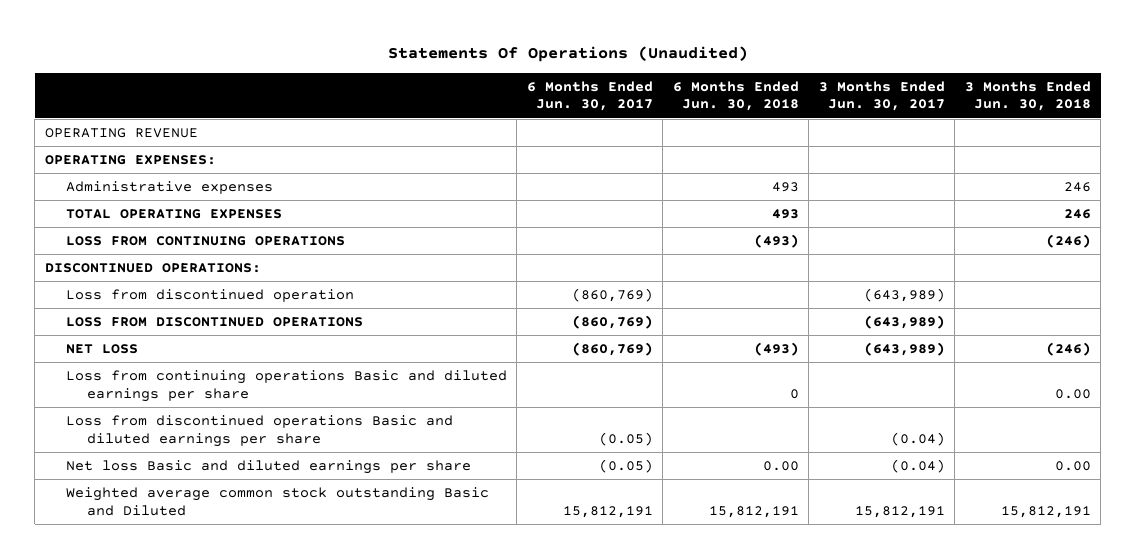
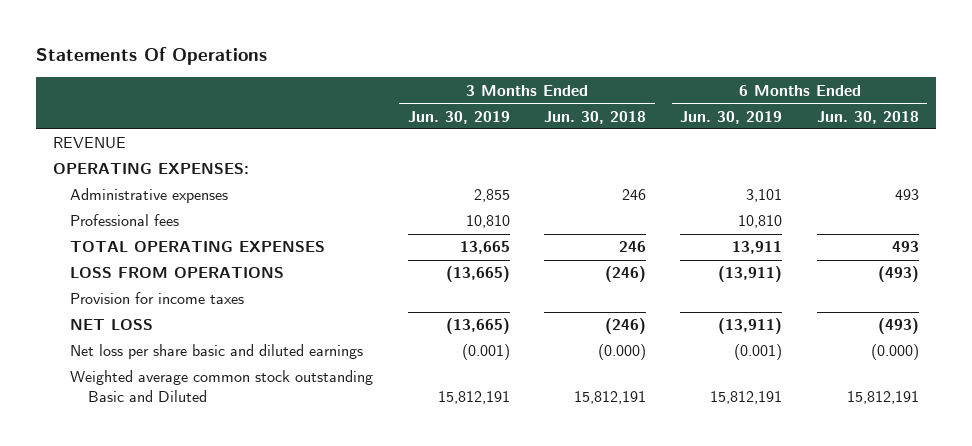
- Statements Of Operations (Unaudited)
+ Statements Of Operations
- | 6 Months Ended Jun. 30, 2017 | 6 Months Ended Jun. 30, 2018 | 3 Months Ended Jun. 30, 2017 | 3 Months Ended Jun. 30, 2018
+ | 3 Months Ended Jun. 30, 2019 | 3 Months Ended Jun. 30, 2018 | 6 Months Ended Jun. 30, 2019 | 6 Months Ended Jun. 30, 2018
- OPERATING REVENUE
+ REVENUE
+ Professional fees | 10,810 | | 10,810 |
- LOSS FROM CONTINUING OPERATIONS | | (493) | | (246)
- DISCONTINUED OPERATIONS:
- Loss from discontinued operation | (860,769) | | (643,989) |
- LOSS FROM DISCONTINUED OPERATIONS | (860,769) | | (643,989) |
+ LOSS FROM OPERATIONS | (13,665) | (246) | (13,911) | (493)
+ Provision for income taxes
- Loss from continuing operations Basic and diluted earnings per share | | 0 | | 0.00
- Loss from discontinued operations Basic and diluted earnings per share | (0.05) | | (0.04) |
- Net loss Basic and diluted earnings per share | (0.05) | 0.00 | (0.04) | 0.00
+ Net loss per share basic and diluted earnings | (0.001) | (0.000) | (0.001) | (0.000)

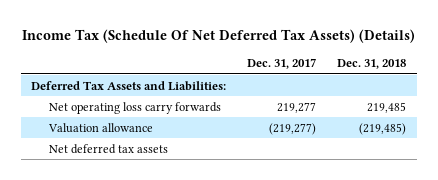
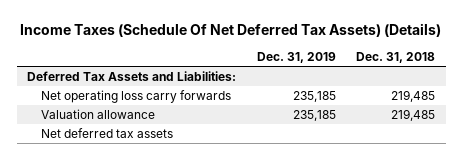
- Income Tax (Schedule Of Net Deferred Tax Assets) (Details)
+ Income Taxes (Schedule Of Net Deferred Tax Assets) (Details)
- | Dec. 31, 2017 | Dec. 31, 2018
+ | Dec. 31, 2019 | Dec. 31, 2018
- Valuation allowance | (219,277) | (219,485)
+ Valuation allowance | 235,185 | 219,485

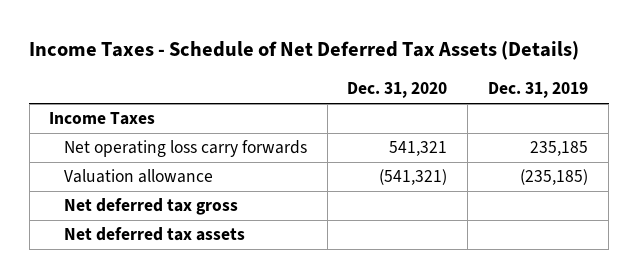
- Income Taxes (Schedule Of Net Deferred Tax Assets) (Details)
+ Income Taxes - Schedule of Net Deferred Tax Assets (Details)
- | Dec. 31, 2019 | Dec. 31, 2018
+ | Dec. 31, 2020 | Dec. 31, 2019
- Deferred Tax Assets and Liabilities:
+ Income Taxes
- Valuation allowance | 235,185 | 219,485
+ Valuation allowance | (541,321) | (235,185)
+ Net deferred tax gross

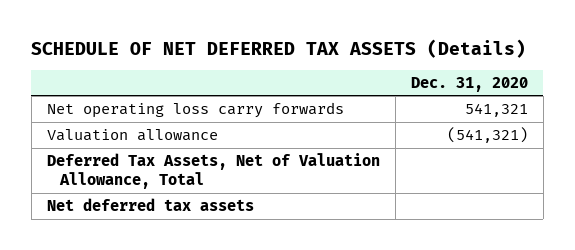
- Income Taxes - Schedule of Net Deferred Tax Assets (Details)
+ SCHEDULE OF NET DEFERRED TAX ASSETS (Details)
- | Dec. 31, 2020 | Dec. 31, 2019
+ | Dec. 31, 2020
- Income Taxes
- Net deferred tax gross
+ Deferred Tax Assets, Net of Valuation Allowance, Total

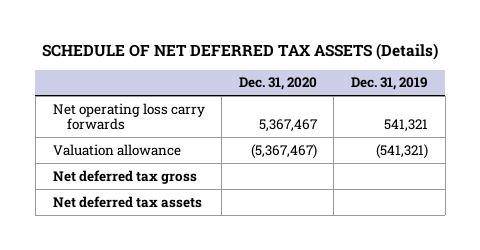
- | Dec. 31, 2020
+ | Dec. 31, 2020 | Dec. 31, 2019
- Net operating loss carry forwards | 541,321
- Valuation allowance | (541,321)
- Deferred Tax Assets, Net of Valuation Allowance, Total
+ Net operating loss carry forwards | 5,367,467 | 541,321
+ Valuation allowance | (5,367,467) | (541,321)
+ Net deferred tax gross

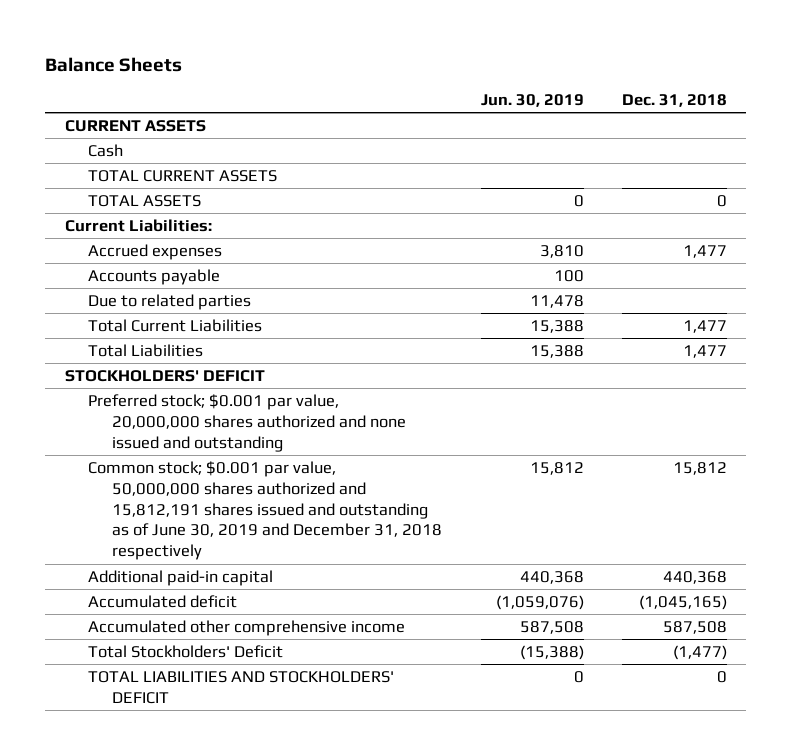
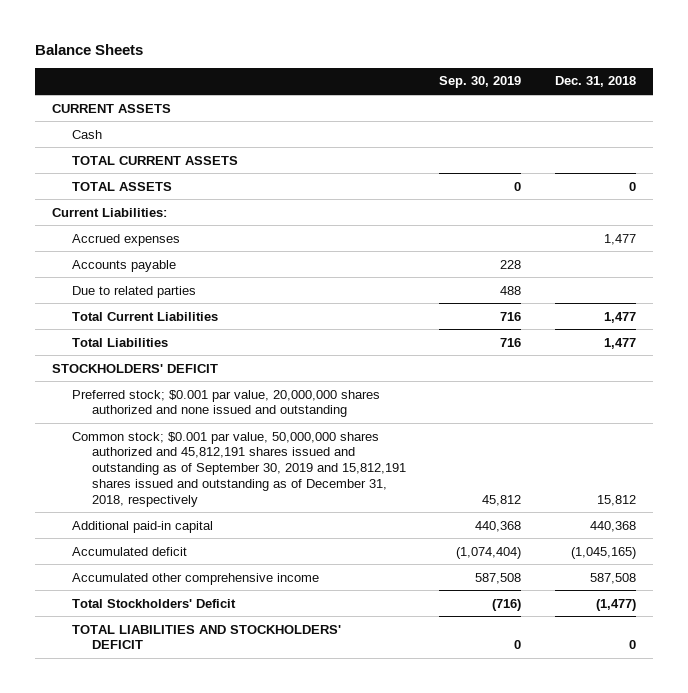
- | Jun. 30, 2019 | Dec. 31, 2018
+ | Sep. 30, 2019 | Dec. 31, 2018
- Common stock; $0.001 par value, 50,000,000 shares authorized and 15,812,191 shares issued and outstanding as of June 30, 2019 and December 31, 2018 respectively | 15,812 | 15,812
+ Common stock; $0.001 par value, 50,000,000 shares authorized and 45,812,191 shares issued and outstanding as of September 30, 2019 and 15,812,191 shares issued and outstanding as of December 31, 2018, respectively | 45,812 | 15,812

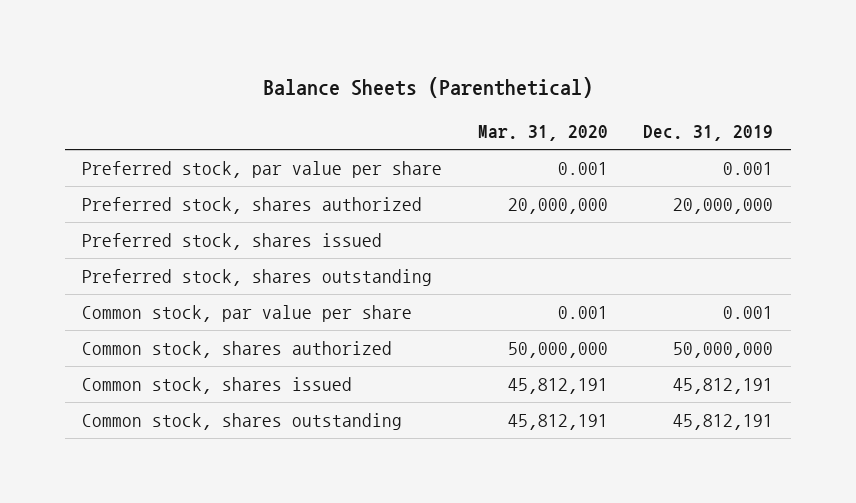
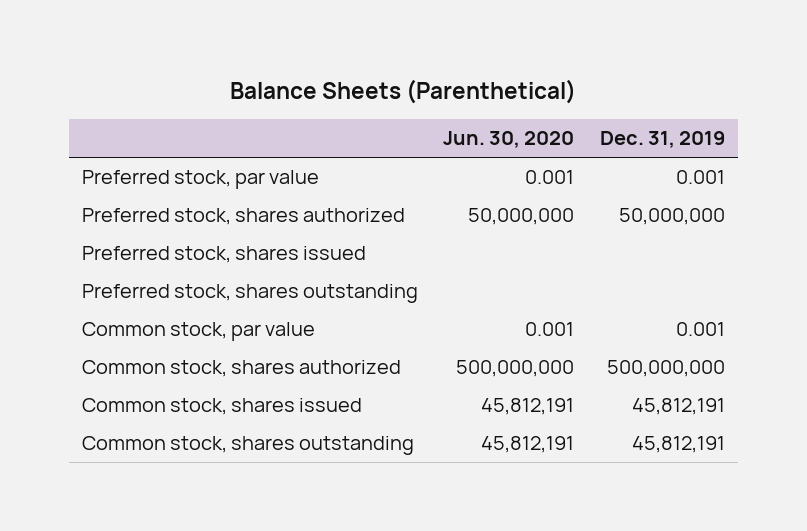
- | Mar. 31, 2020 | Dec. 31, 2019
+ | Jun. 30, 2020 | Dec. 31, 2019
- Preferred stock, par value per share | 0.001 | 0.001
- Preferred stock, shares authorized | 20,000,000 | 20,000,000
+ Preferred stock, par value | 0.001 | 0.001
+ Preferred stock, shares authorized | 50,000,000 | 50,000,000
- Common stock, par value per share | 0.001 | 0.001
- Common stock, shares authorized | 50,000,000 | 50,000,000
+ Common stock, par value | 0.001 | 0.001
+ Common stock, shares authorized | 500,000,000 | 500,000,000

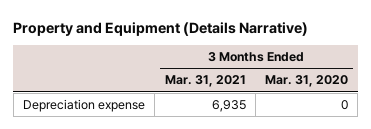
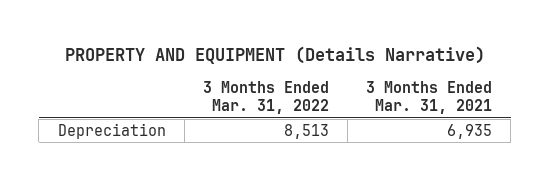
- Property and Equipment (Details Narrative)
+ PROPERTY AND EQUIPMENT (Details Narrative)
- | 3 Months Ended Mar. 31, 2021 | 3 Months Ended Mar. 31, 2020
+ | 3 Months Ended Mar. 31, 2022 | 3 Months Ended Mar. 31, 2021
- Depreciation expense | 6,935 | 0
+ Depreciation | 8,513 | 6,935

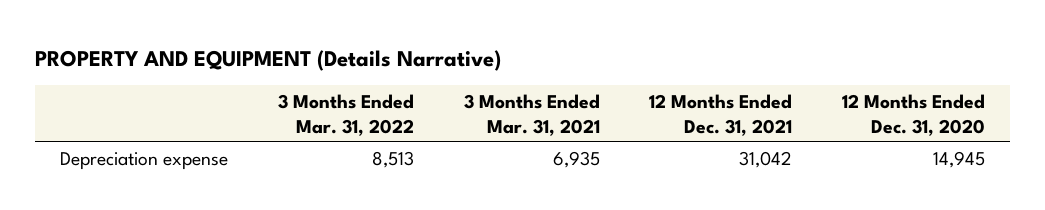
- | 3 Months Ended Mar. 31, 2022 | 3 Months Ended Mar. 31, 2021
+ | 3 Months Ended Mar. 31, 2022 | 3 Months Ended Mar. 31, 2021 | 12 Months Ended Dec. 31, 2021 | 12 Months Ended Dec. 31, 2020
- Depreciation | 8,513 | 6,935
+ Depreciation expense | 8,513 | 6,935 | 31,042 | 14,945

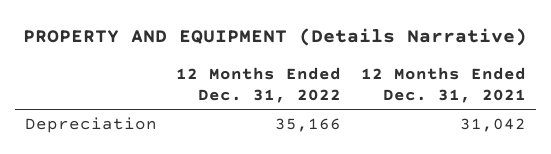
- | 3 Months Ended Mar. 31, 2022 | 3 Months Ended Mar. 31, 2021 | 12 Months Ended Dec. 31, 2021 | 12 Months Ended Dec. 31, 2020
+ | 12 Months Ended Dec. 31, 2022 | 12 Months Ended Dec. 31, 2021
- Depreciation expense | 8,513 | 6,935 | 31,042 | 14,945
+ Depreciation | 35,166 | 31,042

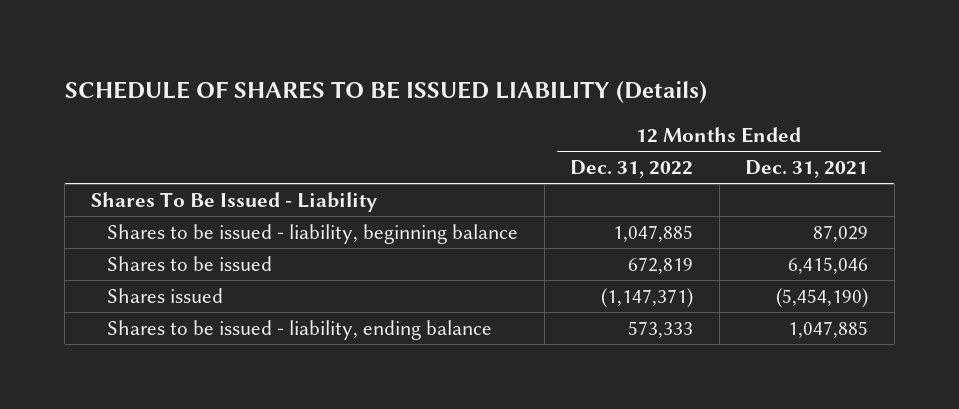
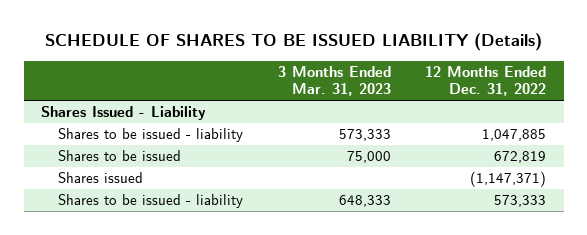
- | 12 Months Ended Dec. 31, 2022 | 12 Months Ended Dec. 31, 2021
+ | 3 Months Ended Mar. 31, 2023 | 12 Months Ended Dec. 31, 2022
- Shares To Be Issued - Liability
- Shares to be issued - liability, beginning balance | 1,047,885 | 87,029
+ Shares Issued - Liability
+ Shares to be issued - liability | 573,333 | 1,047,885
- Shares to be issued - liability, ending balance | 573,333 | 1,047,885
+ Shares to be issued - liability | 648,333 | 573,333

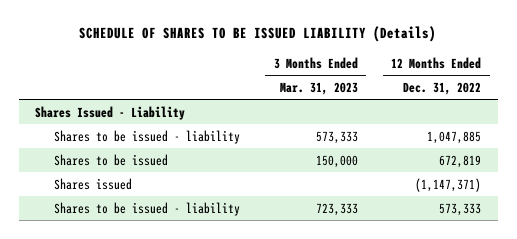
- Shares to be issued | 75,000 | 672,819
+ Shares to be issued | 150,000 | 672,819
- Shares to be issued - liability | 648,333 | 573,333
+ Shares to be issued - liability | 723,333 | 573,333

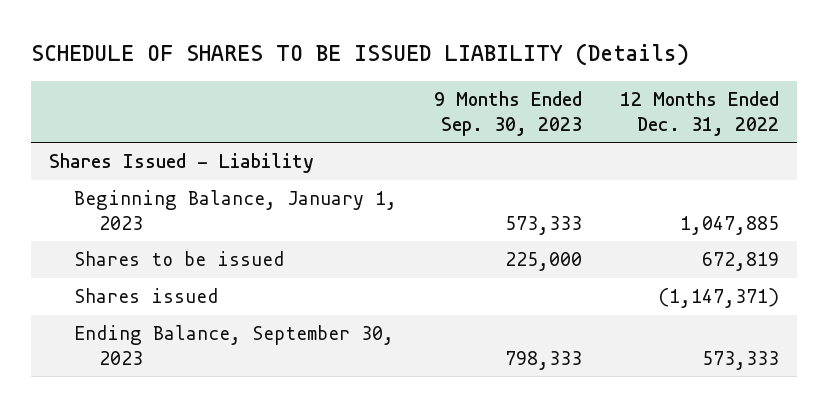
- | 3 Months Ended Mar. 31, 2023 | 12 Months Ended Dec. 31, 2022
+ | 9 Months Ended Sep. 30, 2023 | 12 Months Ended Dec. 31, 2022
- Shares to be issued - liability | 573,333 | 1,047,885
+ Beginning Balance, January 1, 2023 | 573,333 | 1,047,885
- Shares to be issued - liability | 723,333 | 573,333
+ Ending Balance, September 30, 2023 | 798,333 | 573,333

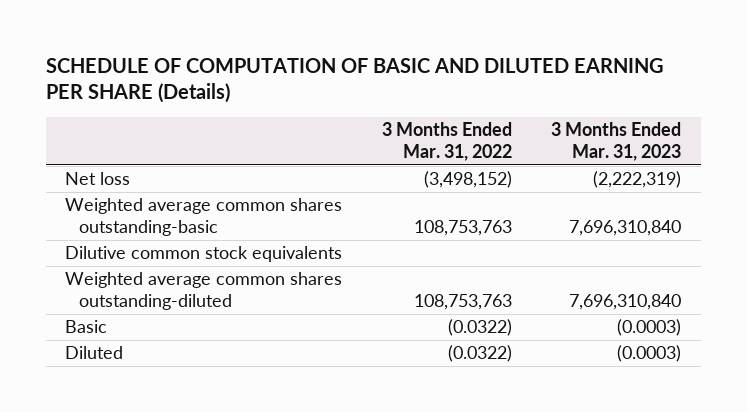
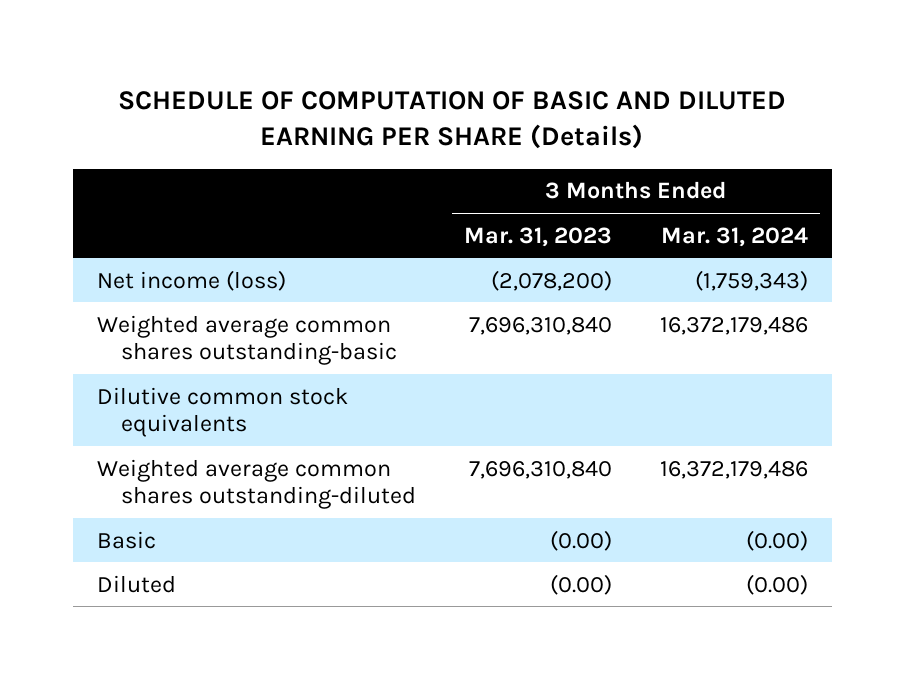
- | 3 Months Ended Mar. 31, 2022 | 3 Months Ended Mar. 31, 2023
+ | 3 Months Ended Mar. 31, 2023 | 3 Months Ended Mar. 31, 2024
- Net loss | (3,498,152) | (2,222,319)
+ Net income (loss) | (2,078,200) | (1,759,343)
- Basic | (0.0322) | (0.0003)
- Diluted | (0.0322) | (0.0003)
+ Basic | (0.00) | (0.00)
+ Diluted | (0.00) | (0.00)

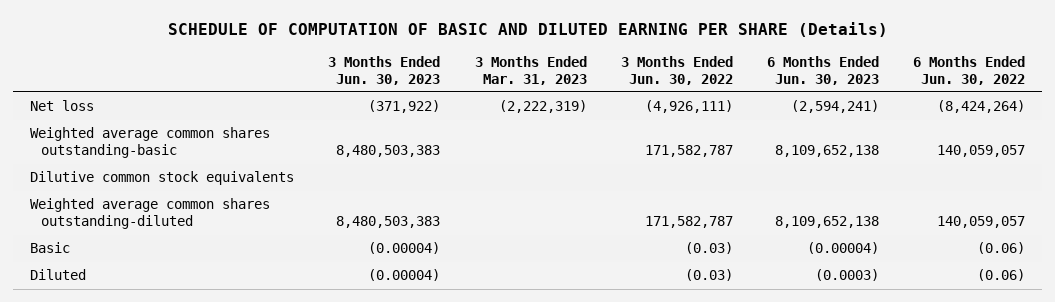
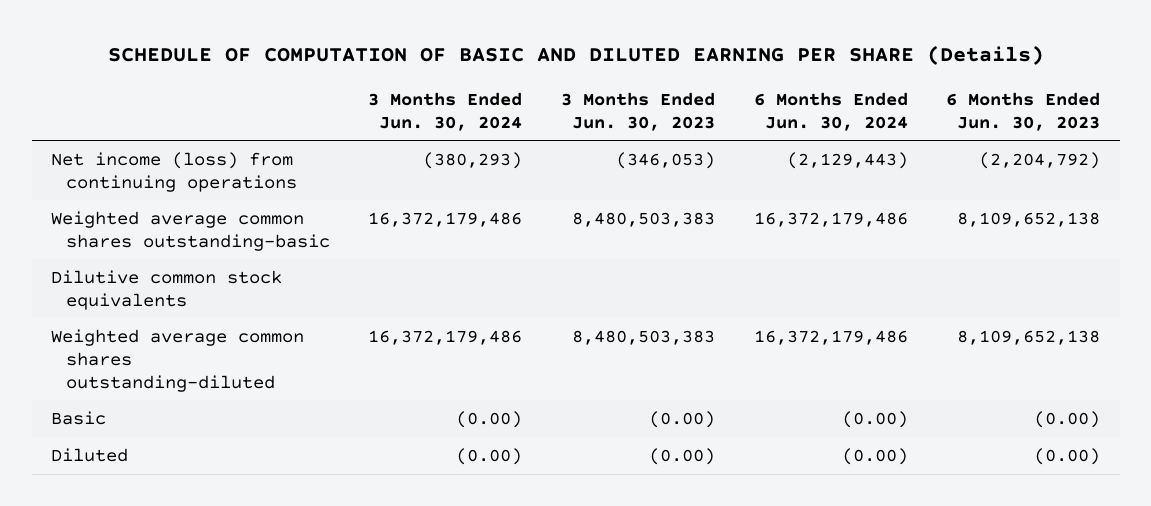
- | 3 Months Ended Jun. 30, 2023 | 3 Months Ended Mar. 31, 2023 | 3 Months Ended Jun. 30, 2022 | 6 Months Ended Jun. 30, 2023 | 6 Months Ended Jun. 30, 2022
+ | 3 Months Ended Jun. 30, 2024 | 3 Months Ended Jun. 30, 2023 | 6 Months Ended Jun. 30, 2024 | 6 Months Ended Jun. 30, 2023
- Net loss | (371,922) | (2,222,319) | (4,926,111) | (2,594,241) | (8,424,264)
+ Net income (loss) from continuing operations | (380,293) | (346,053) | (2,129,443) | (2,204,792)
- Basic | (0.00004) | | (0.03) | (0.00004) | (0.06)
- Diluted | (0.00004) | | (0.03) | (0.0003) | (0.06)
+ Basic | (0.00) | (0.00) | (0.00) | (0.00)
+ Diluted | (0.00) | (0.00) | (0.00) | (0.00)

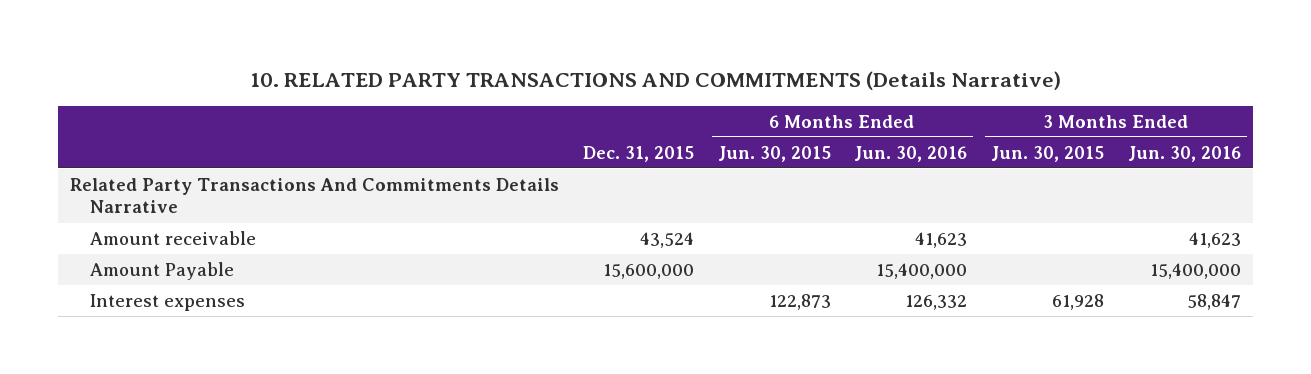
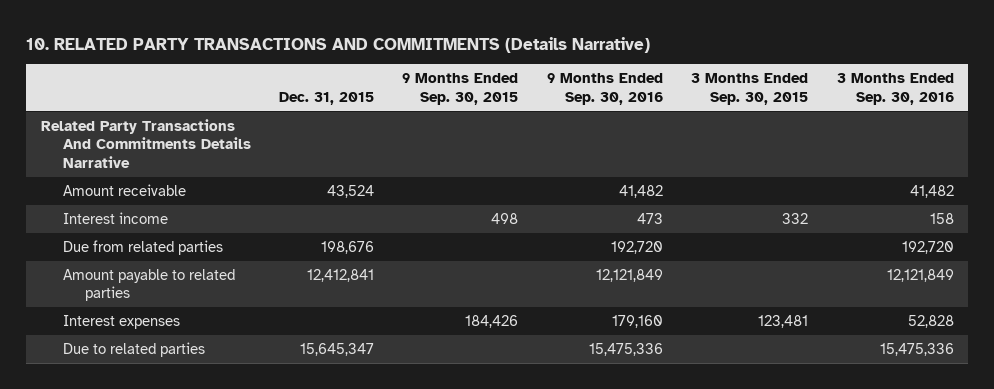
- | Dec. 31, 2015 | 6 Months Ended Jun. 30, 2015 | 6 Months Ended Jun. 30, 2016 | 3 Months Ended Jun. 30, 2015 | 3 Months Ended Jun. 30, 2016
+ | Dec. 31, 2015 | 9 Months Ended Sep. 30, 2015 | 9 Months Ended Sep. 30, 2016 | 3 Months Ended Sep. 30, 2015 | 3 Months Ended Sep. 30, 2016
- Amount Payable | 15,600,000 | | 15,400,000 | | 15,400,000
+ Interest income | | 498 | 473 | 332 | 158
+ Due from related parties | 198,676 | | 192,720 | | 192,720
+ Amount payable to related parties | 12,412,841 | | 12,121,849 | | 12,121,849
+ Due to related parties | 15,645,347 | | 15,475,336 | | 15,475,336

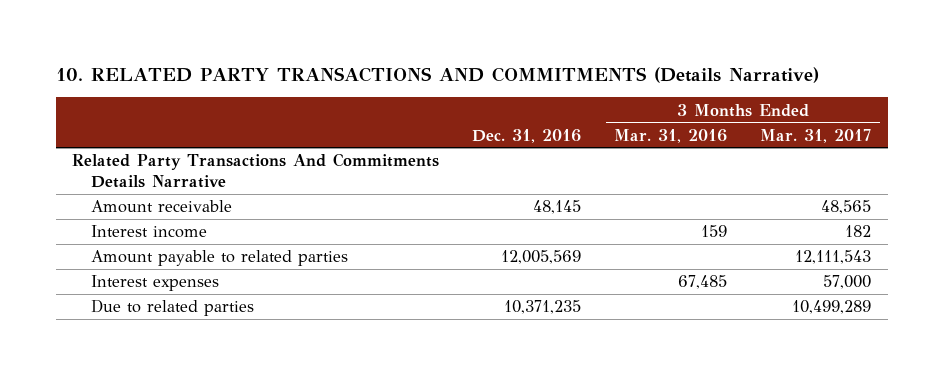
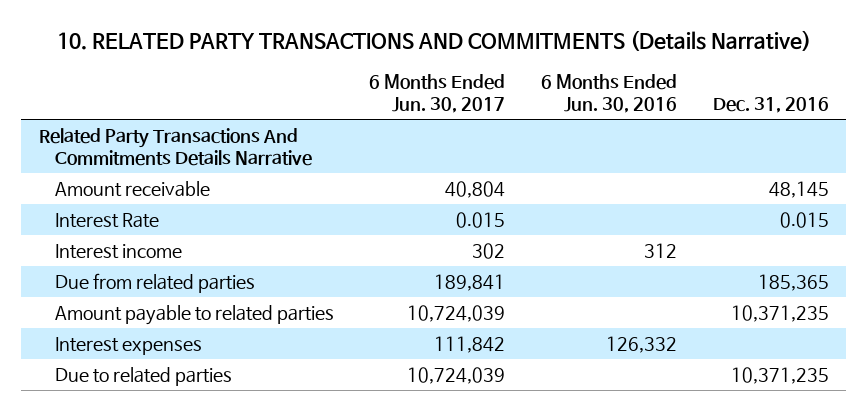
- | Dec. 31, 2016 | 3 Months Ended Mar. 31, 2016 | 3 Months Ended Mar. 31, 2017
+ | 6 Months Ended Jun. 30, 2017 | 6 Months Ended Jun. 30, 2016 | Dec. 31, 2016
+ Interest Rate | 0.015 | | 0.015
- Amount payable to related parties | 12,005,569 | | 12,111,543
+ Due from related parties | 189,841 | | 185,365
+ Amount payable to related parties | 10,724,039 | | 10,371,235

